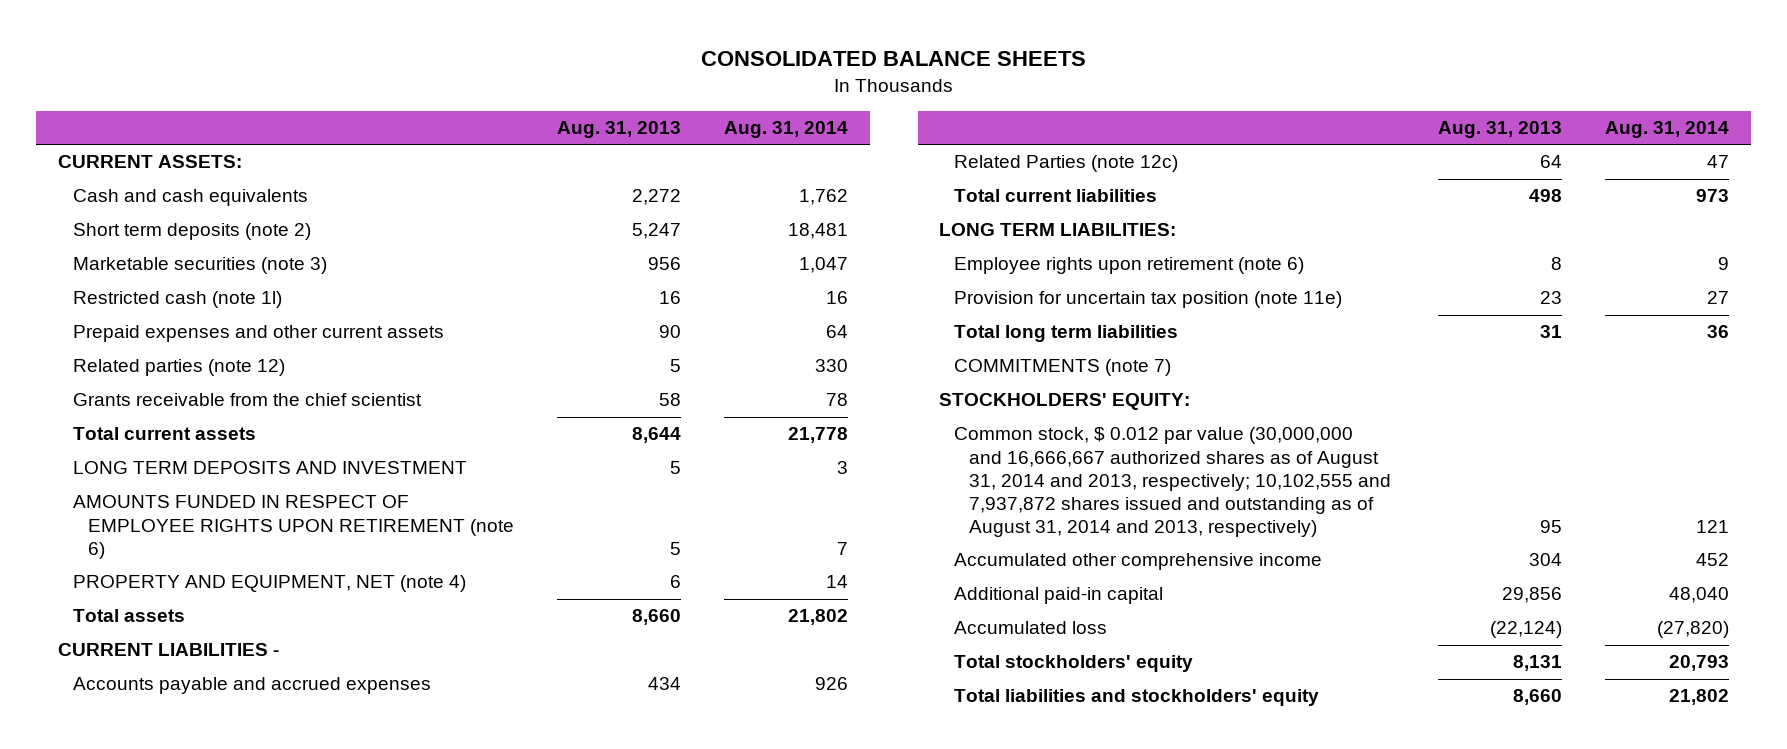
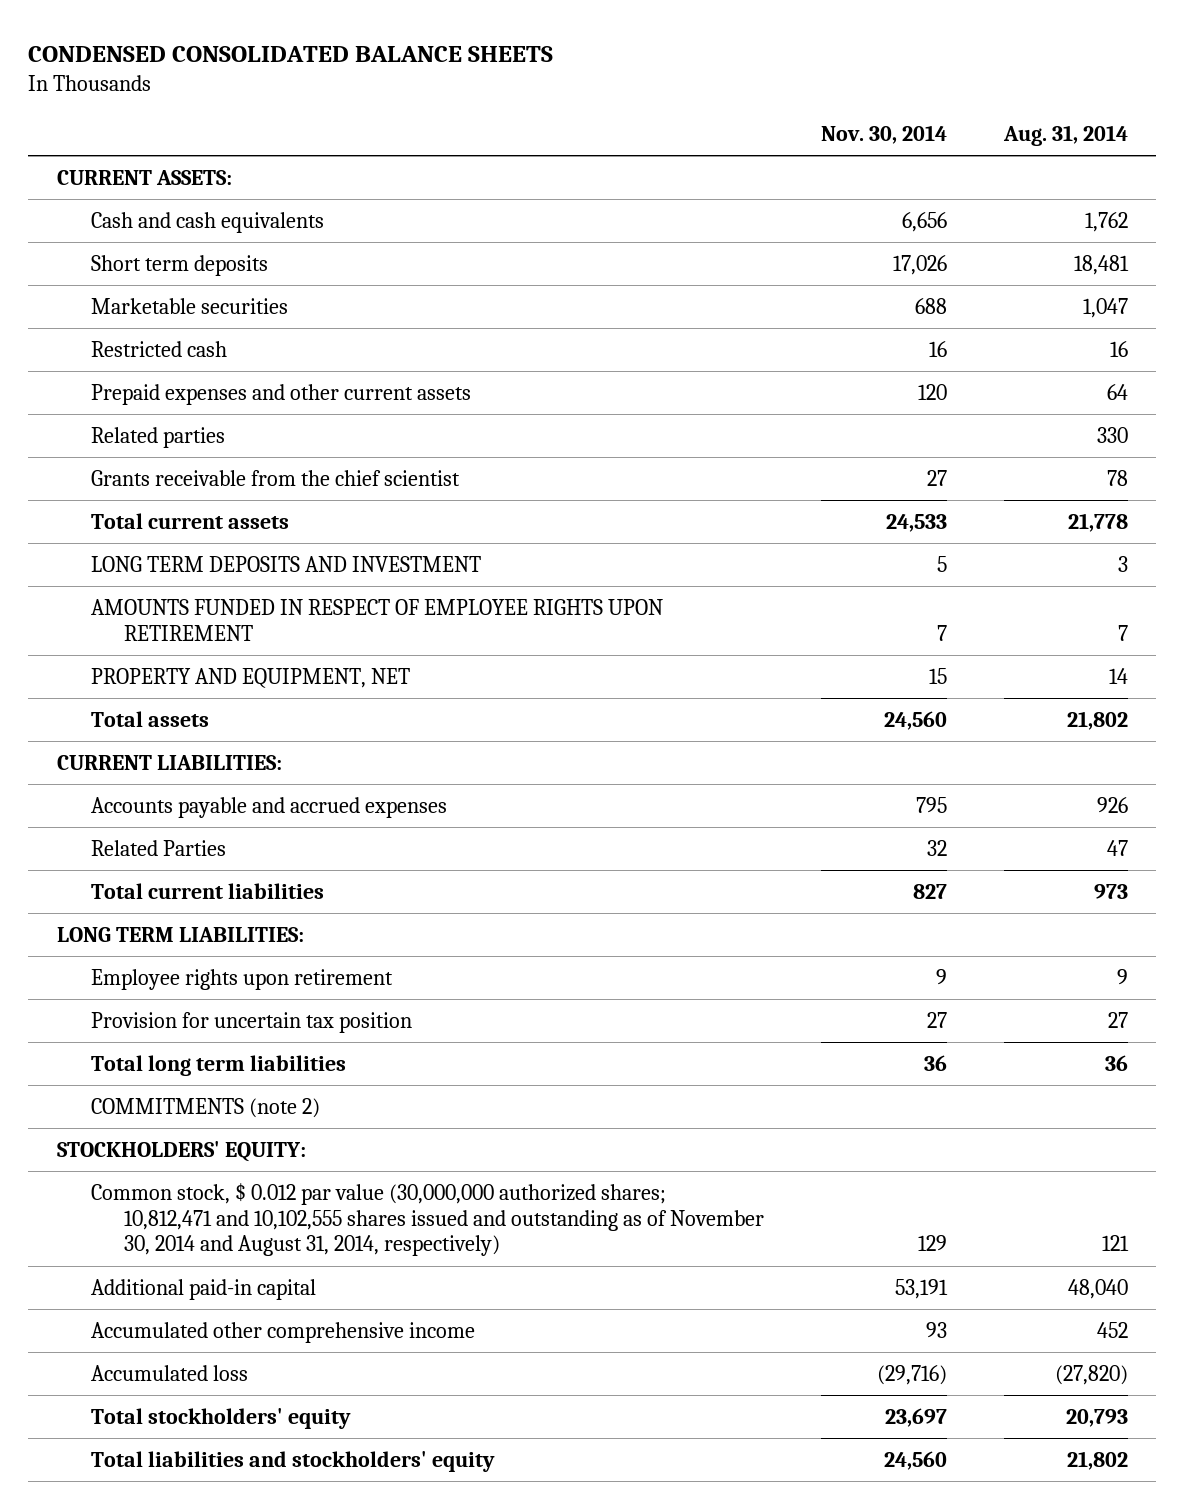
- CONSOLIDATED BALANCE SHEETS
+ CONDENSED CONSOLIDATED BALANCE SHEETS
- | Aug. 31, 2013 | Aug. 31, 2014
+ | Nov. 30, 2014 | Aug. 31, 2014
- Short term deposits (note 2) | 5,247 | 18,481
- Marketable securities (note 3) | 956 | 1,047
- Restricted cash (note 1l) | 16 | 16
+ Short term deposits | 17,026 | 18,481
+ Marketable securities | 688 | 1,047
+ Restricted cash | 16 | 16
- Related parties (note 12) | 5 | 330
+ Related parties | | 330
- AMOUNTS FUNDED IN RESPECT OF EMPLOYEE RIGHTS UPON RETIREMENT (note 6) | 5 | 7
- PROPERTY AND EQUIPMENT, NET (note 4) | 6 | 14
+ AMOUNTS FUNDED IN RESPECT OF EMPLOYEE RIGHTS UPON RETIREMENT | 7 | 7
+ PROPERTY AND EQUIPMENT, NET | 15 | 14
- CURRENT LIABILITIES -
+ CURRENT LIABILITIES:
- Related Parties (note 12c) | 64 | 47
+ Related Parties | 32 | 47
- Employee rights upon retirement (note 6) | 8 | 9
- Provision for uncertain tax position (note 11e) | 23 | 27
+ Employee rights upon retirement | 9 | 9
+ Provision for uncertain tax position | 27 | 27
- COMMITMENTS (note 7)
+ COMMITMENTS (note 2)
- Common stock, $ 0.012 par value (30,000,000 and 16,666,667 authorized shares as of August 31, 2014 and 2013, respectively; 10,102,555 and 7,937,872 shares issued and outstanding as of August 31, 2014 and 2013, respectively) | 95 | 121
+ Common stock, $ 0.012 par value (30,000,000 authorized shares; 10,812,471 and 10,102,555 shares issued and outstanding as of November 30, 2014 and August 31, 2014, respectively) | 129 | 121
moved down: Accumulated other comprehensive income | 93 | 452

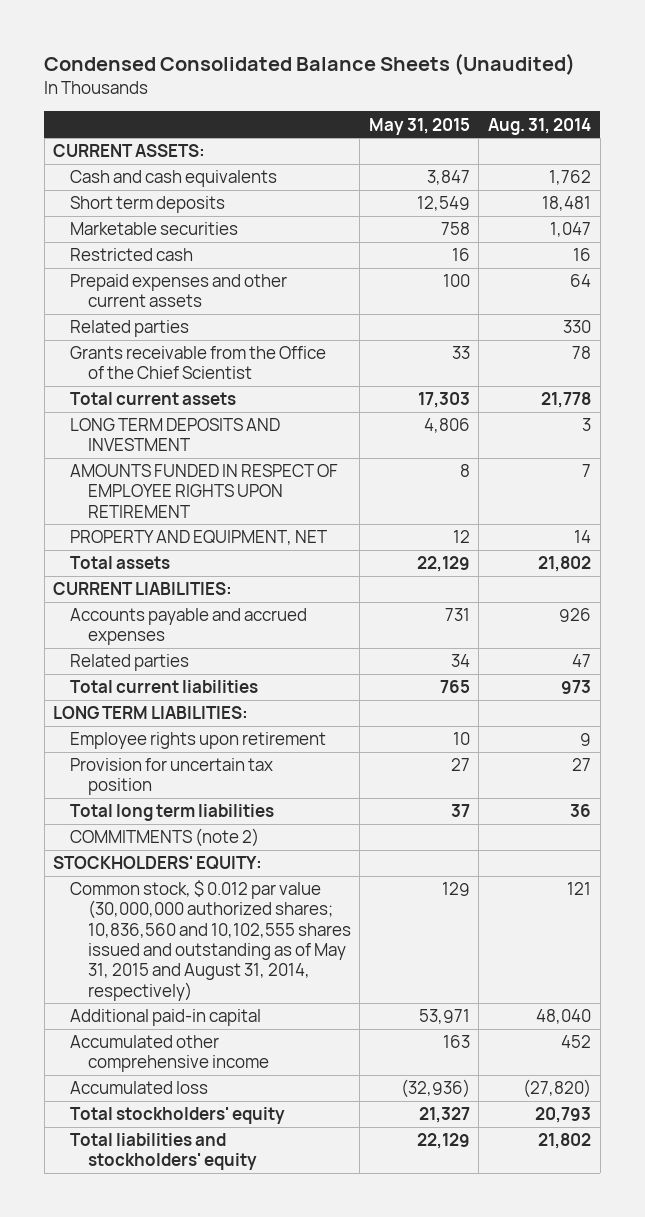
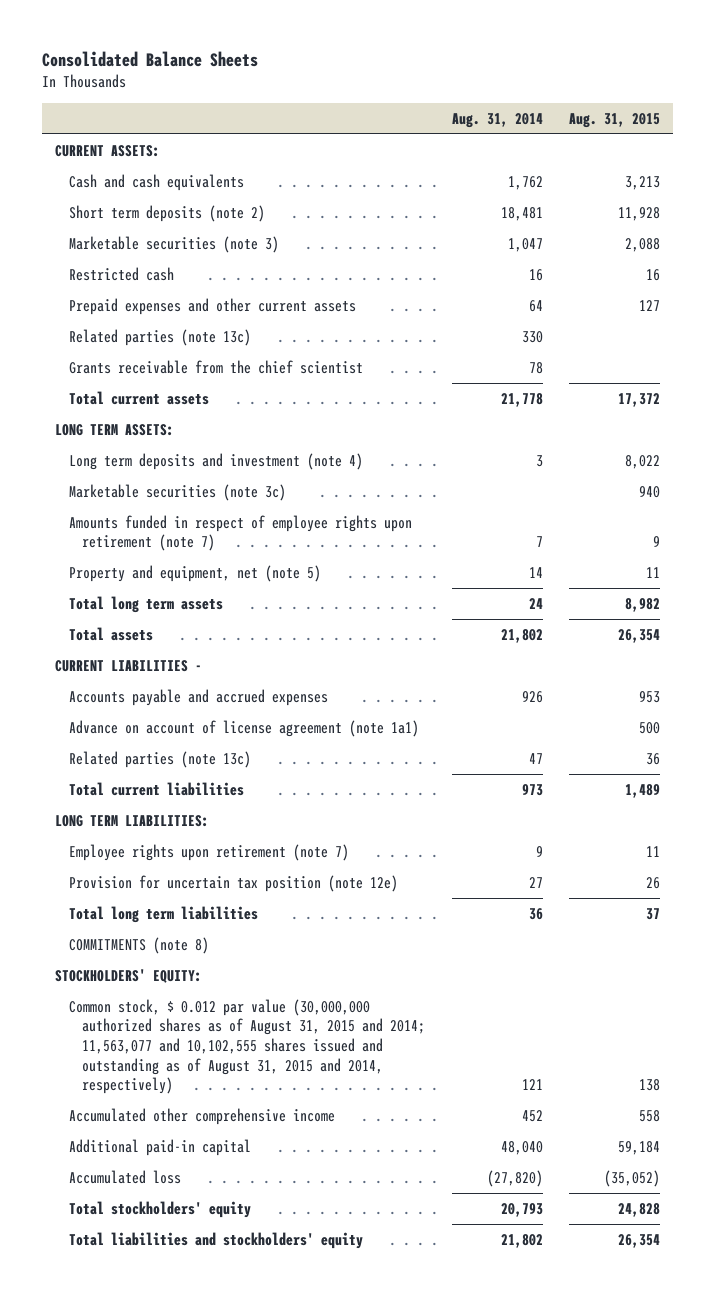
- Condensed Consolidated Balance Sheets (Unaudited)
+ Consolidated Balance Sheets
- | May 31, 2015 | Aug. 31, 2014
+ | Aug. 31, 2014 | Aug. 31, 2015
- Short term deposits | 12,549 | 18,481
- Marketable securities | 758 | 1,047
+ Short term deposits (note 2) | 18,481 | 11,928
+ Marketable securities (note 3) | 1,047 | 2,088
- Related parties | | 330
- Grants receivable from the Office of the Chief Scientist | 33 | 78
+ Related parties (note 13c) | 330 |
+ Grants receivable from the chief scientist | 78 |
- LONG TERM DEPOSITS AND INVESTMENT | 4,806 | 3
- AMOUNTS FUNDED IN RESPECT OF EMPLOYEE RIGHTS UPON RETIREMENT | 8 | 7
- PROPERTY AND EQUIPMENT, NET | 12 | 14
+ LONG TERM ASSETS:
+ Long term deposits and investment (note 4) | 3 | 8,022
+ Marketable securities (note 3c) | | 940
+ Amounts funded in respect of employee rights upon retirement (note 7) | 7 | 9
+ Property and equipment, net (note 5) | 14 | 11
+ Total long term assets | 24 | 8,982
- CURRENT LIABILITIES:
+ CURRENT LIABILITIES -
- Related parties | 34 | 47
+ Advance on account of license agreement (note 1a1) | | 500
+ Related parties (note 13c) | 47 | 36
- Employee rights upon retirement | 10 | 9
- Provision for uncertain tax position | 27 | 27
+ Employee rights upon retirement (note 7) | 9 | 11
+ Provision for uncertain tax position (note 12e) | 27 | 26
- COMMITMENTS (note 2)
+ COMMITMENTS (note 8)
- Common stock, $ 0.012 par value (30,000,000 authorized shares; 10,836,560 and 10,102,555 shares issued and outstanding as of May 31, 2015 and August 31, 2014, respectively) | 129 | 121
+ Common stock, $ 0.012 par value (30,000,000 authorized shares as of August 31, 2015 and 2014; 11,563,077 and 10,102,555 shares issued and outstanding as of August 31, 2015 and 2014, respectively) | 121 | 138
moved down: Additional paid-in capital | 48,040 | 59,184

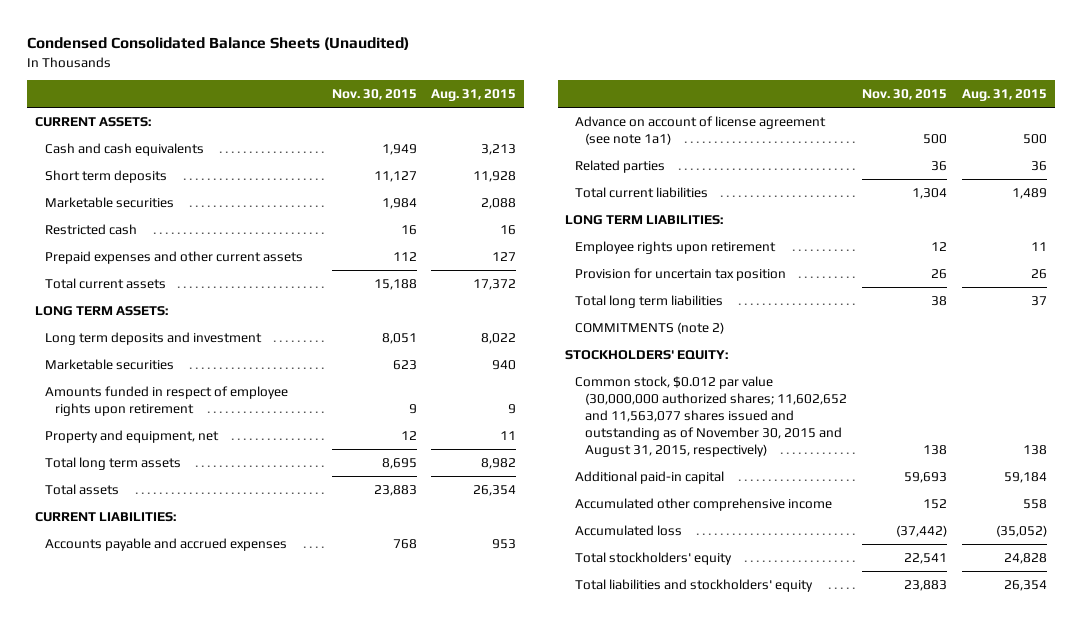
- Consolidated Balance Sheets
+ Condensed Consolidated Balance Sheets (Unaudited)
- | Aug. 31, 2014 | Aug. 31, 2015
+ | Nov. 30, 2015 | Aug. 31, 2015
- Short term deposits (note 2) | 18,481 | 11,928
- Marketable securities (note 3) | 1,047 | 2,088
+ Short term deposits | 11,127 | 11,928
+ Marketable securities | 1,984 | 2,088
- Related parties (note 13c) | 330 |
- Grants receivable from the chief scientist | 78 |
- Long term deposits and investment (note 4) | 3 | 8,022
- Marketable securities (note 3c) | | 940
- Amounts funded in respect of employee rights upon retirement (note 7) | 7 | 9
- Property and equipment, net (note 5) | 14 | 11
+ Long term deposits and investment | 8,051 | 8,022
+ Marketable securities | 623 | 940
+ Amounts funded in respect of employee rights upon retirement | 9 | 9
+ Property and equipment, net | 12 | 11
- CURRENT LIABILITIES -
+ CURRENT LIABILITIES:
- Advance on account of license agreement (note 1a1) | | 500
- Related parties (note 13c) | 47 | 36
+ Advance on account of license agreement (see note 1a1) | 500 | 500
+ Related parties | 36 | 36
- Employee rights upon retirement (note 7) | 9 | 11
- Provision for uncertain tax position (note 12e) | 27 | 26
+ Employee rights upon retirement | 12 | 11
+ Provision for uncertain tax position | 26 | 26
- COMMITMENTS (note 8)
+ COMMITMENTS (note 2)
- Common stock, $ 0.012 par value (30,000,000 authorized shares as of August 31, 2015 and 2014; 11,563,077 and 10,102,555 shares issued and outstanding as of August 31, 2015 and 2014, respectively) | 121 | 138
+ Common stock, $0.012 par value (30,000,000 authorized shares; 11,602,652 and 11,563,077 shares issued and outstanding as of November 30, 2015 and August 31, 2015, respectively) | 138 | 138
moved down: Accumulated other comprehensive income | 152 | 558

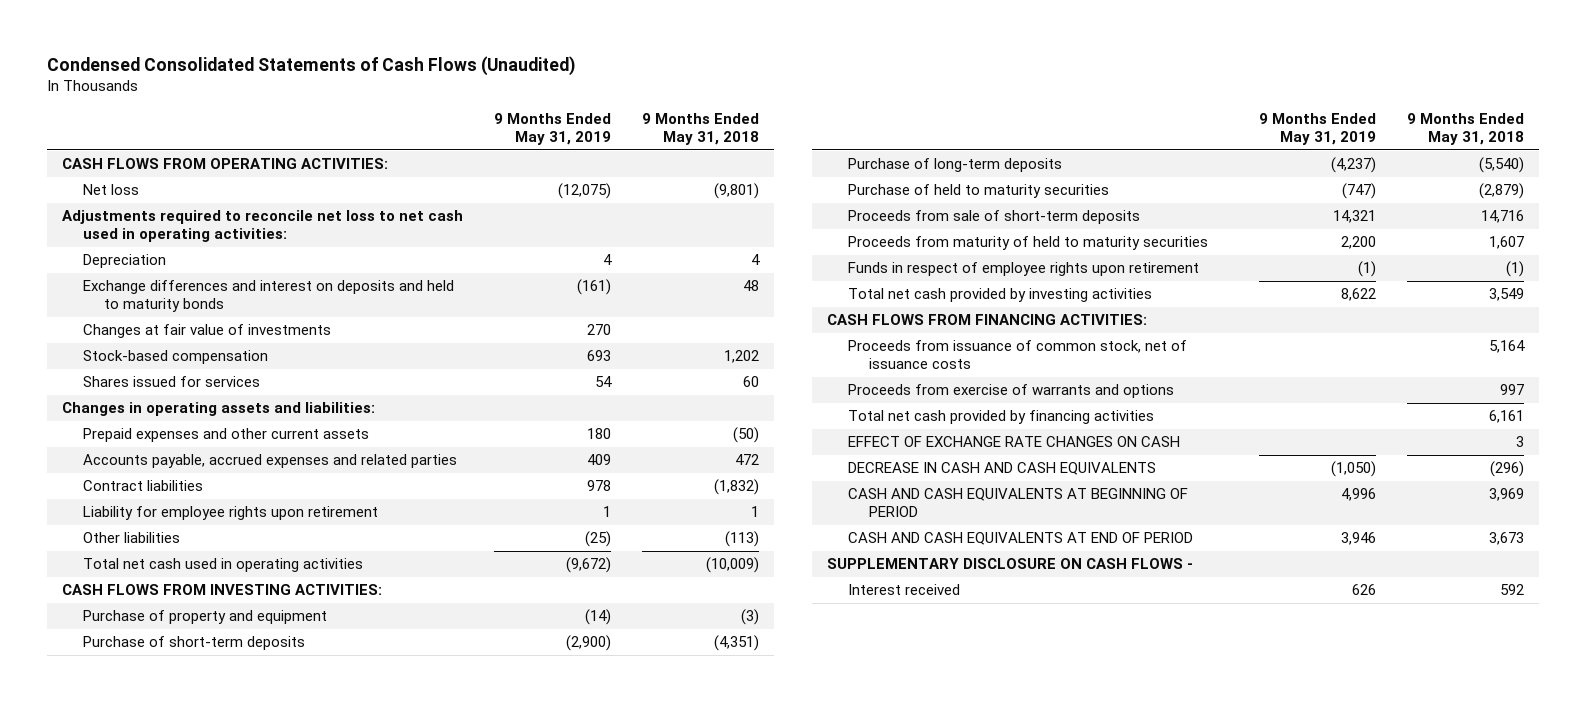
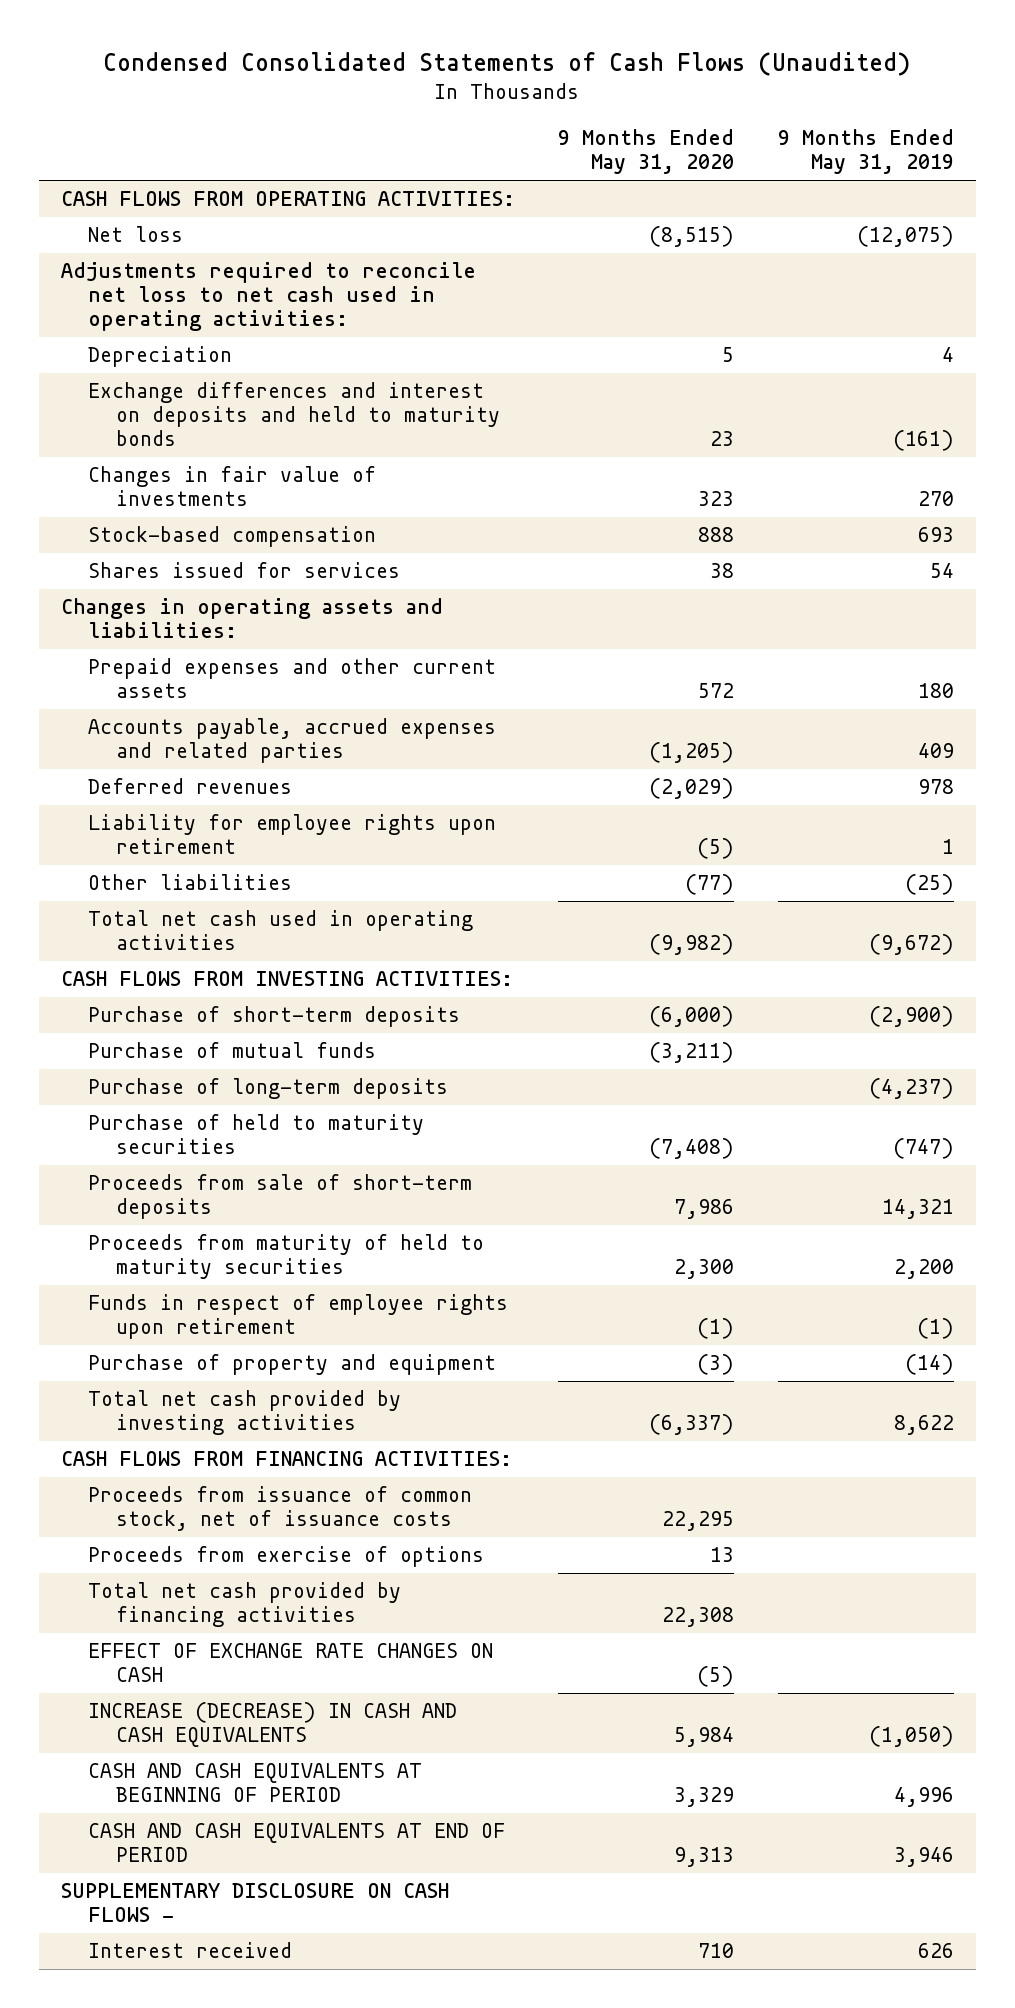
- | 9 Months Ended May 31, 2019 | 9 Months Ended May 31, 2018
+ | 9 Months Ended May 31, 2020 | 9 Months Ended May 31, 2019
- Changes at fair value of investments | 270 |
+ Changes in fair value of investments | 323 | 270
- Contract liabilities | 978 | (1,832)
+ Deferred revenues | (2,029) | 978
+ Purchase of mutual funds | (3,211) |
moved down: Purchase of property and equipment | (3) | (14)
- Proceeds from exercise of warrants and options | | 997
+ Proceeds from exercise of options | 13 |
- DECREASE IN CASH AND CASH EQUIVALENTS | (1,050) | (296)
+ INCREASE (DECREASE) IN CASH AND CASH EQUIVALENTS | 5,984 | (1,050)

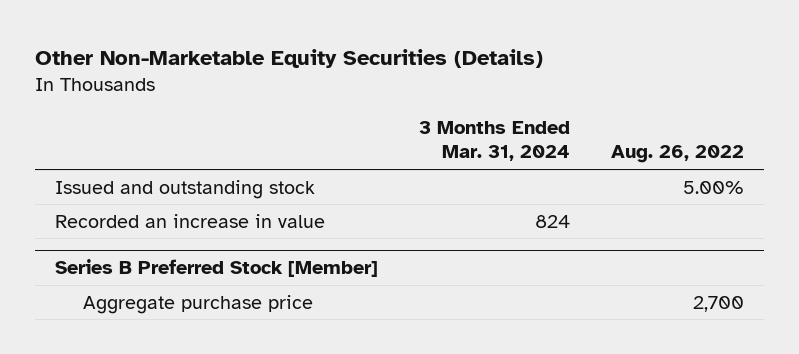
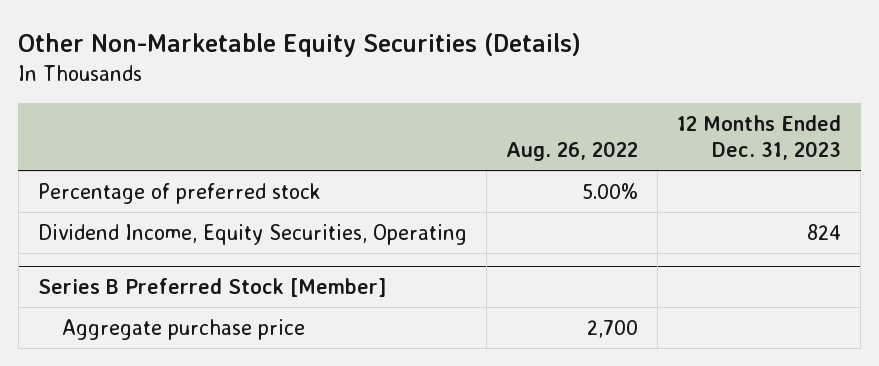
- | 3 Months Ended Mar. 31, 2024 | Aug. 26, 2022
+ | Aug. 26, 2022 | 12 Months Ended Dec. 31, 2023
- Issued and outstanding stock | | 5.00%
- Recorded an increase in value | 824 |
+ Percentage of preferred stock | 5.00% |
+ Dividend Income, Equity Securities, Operating | | 824

